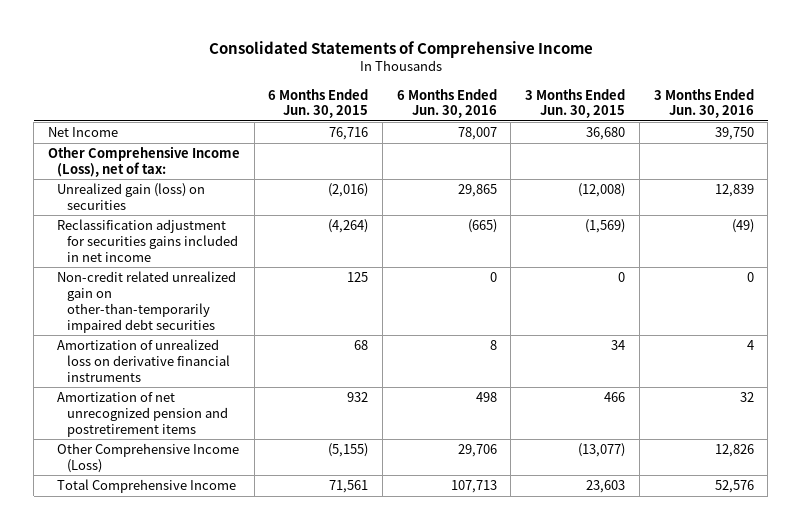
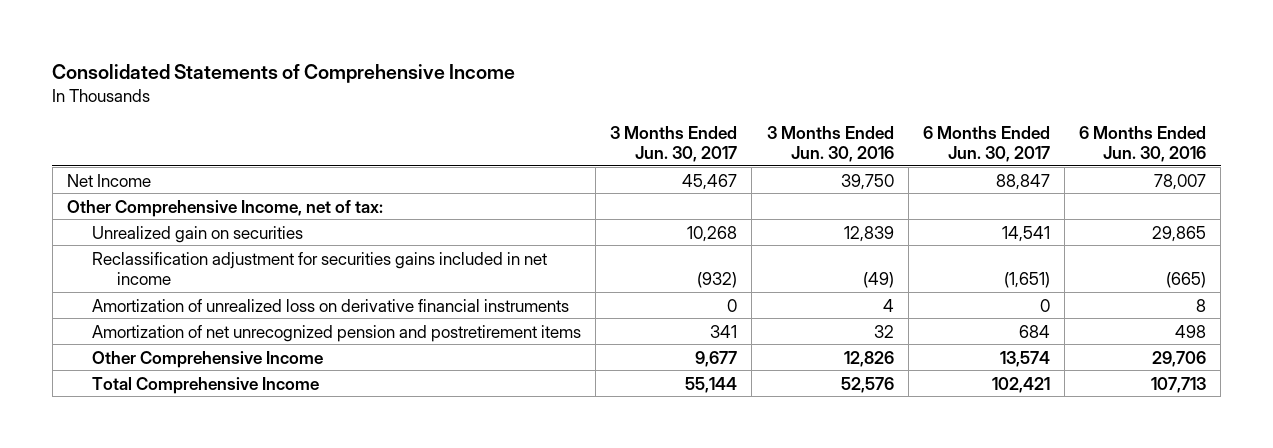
- | 6 Months Ended Jun. 30, 2015 | 6 Months Ended Jun. 30, 2016 | 3 Months Ended Jun. 30, 2015 | 3 Months Ended Jun. 30, 2016
+ | 3 Months Ended Jun. 30, 2017 | 3 Months Ended Jun. 30, 2016 | 6 Months Ended Jun. 30, 2017 | 6 Months Ended Jun. 30, 2016
- Other Comprehensive Income (Loss), net of tax:
- Unrealized gain (loss) on securities | (2,016) | 29,865 | (12,008) | 12,839
+ Other Comprehensive Income, net of tax:
+ Unrealized gain on securities | 10,268 | 12,839 | 14,541 | 29,865
- Non-credit related unrealized gain on other-than-temporarily impaired debt securities | 125 | 0 | 0 | 0
- Other Comprehensive Income (Loss) | (5,155) | 29,706 | (13,077) | 12,826
+ Other Comprehensive Income | 9,677 | 12,826 | 13,574 | 29,706

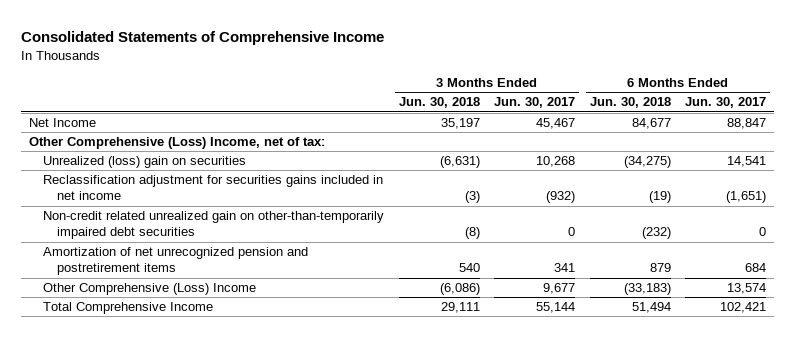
- | 3 Months Ended Jun. 30, 2017 | 3 Months Ended Jun. 30, 2016 | 6 Months Ended Jun. 30, 2017 | 6 Months Ended Jun. 30, 2016
+ | 3 Months Ended Jun. 30, 2018 | 3 Months Ended Jun. 30, 2017 | 6 Months Ended Jun. 30, 2018 | 6 Months Ended Jun. 30, 2017
- Other Comprehensive Income, net of tax:
- Unrealized gain on securities | 10,268 | 12,839 | 14,541 | 29,865
+ Other Comprehensive (Loss) Income, net of tax:
+ Unrealized (loss) gain on securities | (6,631) | 10,268 | (34,275) | 14,541
- Amortization of unrealized loss on derivative financial instruments | 0 | 4 | 0 | 8
+ Non-credit related unrealized gain on other-than-temporarily impaired debt securities | (8) | 0 | (232) | 0
- Other Comprehensive Income | 9,677 | 12,826 | 13,574 | 29,706
+ Other Comprehensive (Loss) Income | (6,086) | 9,677 | (33,183) | 13,574

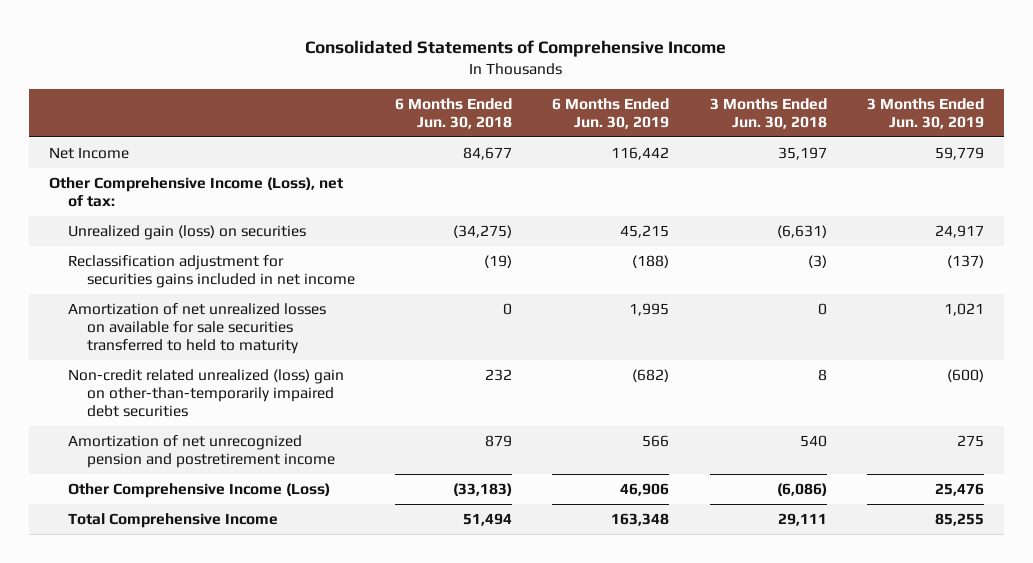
- | 3 Months Ended Jun. 30, 2018 | 3 Months Ended Jun. 30, 2017 | 6 Months Ended Jun. 30, 2018 | 6 Months Ended Jun. 30, 2017
+ | 6 Months Ended Jun. 30, 2018 | 6 Months Ended Jun. 30, 2019 | 3 Months Ended Jun. 30, 2018 | 3 Months Ended Jun. 30, 2019
- Other Comprehensive (Loss) Income, net of tax:
- Unrealized (loss) gain on securities | (6,631) | 10,268 | (34,275) | 14,541
+ Other Comprehensive Income (Loss), net of tax:
+ Unrealized gain (loss) on securities | (34,275) | 45,215 | (6,631) | 24,917
- Non-credit related unrealized gain on other-than-temporarily impaired debt securities | (8) | 0 | (232) | 0
- Amortization of net unrecognized pension and postretirement items | 540 | 341 | 879 | 684
- Other Comprehensive (Loss) Income | (6,086) | 9,677 | (33,183) | 13,574
+ Amortization of net unrealized losses on available for sale securities transferred to held to maturity | 0 | 1,995 | 0 | 1,021
+ Non-credit related unrealized (loss) gain on other-than-temporarily impaired debt securities | 232 | (682) | 8 | (600)
+ Amortization of net unrecognized pension and postretirement income | 879 | 566 | 540 | 275
+ Other Comprehensive Income (Loss) | (33,183) | 46,906 | (6,086) | 25,476

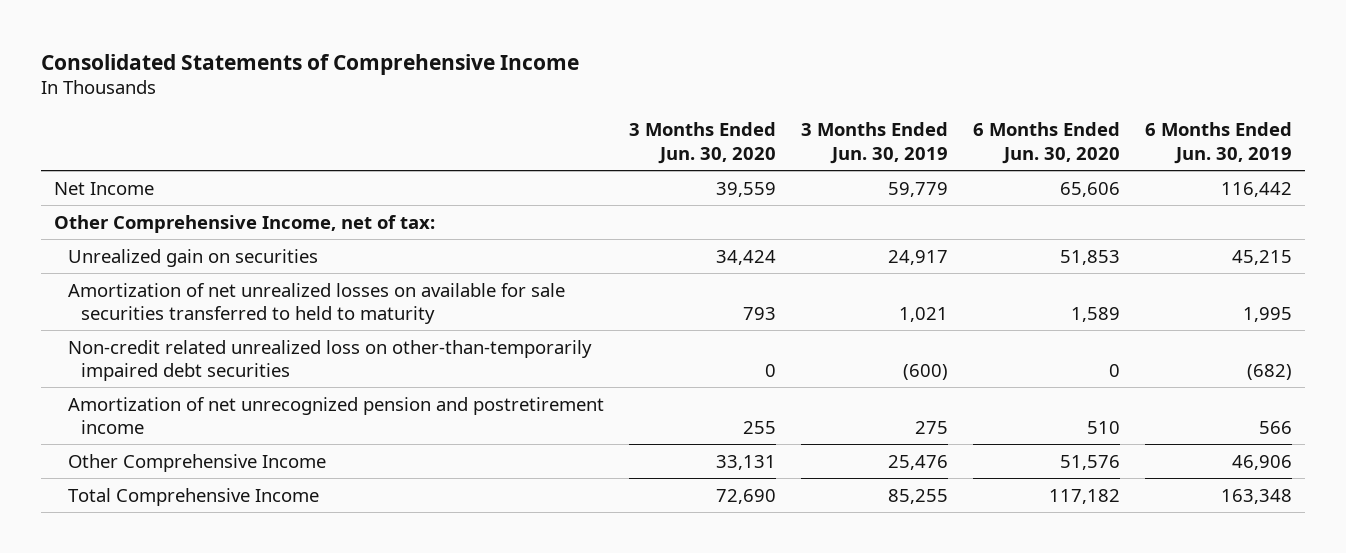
- | 6 Months Ended Jun. 30, 2018 | 6 Months Ended Jun. 30, 2019 | 3 Months Ended Jun. 30, 2018 | 3 Months Ended Jun. 30, 2019
+ | 3 Months Ended Jun. 30, 2020 | 3 Months Ended Jun. 30, 2019 | 6 Months Ended Jun. 30, 2020 | 6 Months Ended Jun. 30, 2019
- Other Comprehensive Income (Loss), net of tax:
- Unrealized gain (loss) on securities | (34,275) | 45,215 | (6,631) | 24,917
- Reclassification adjustment for securities gains included in net income | (19) | (188) | (3) | (137)
+ Other Comprehensive Income, net of tax:
+ Unrealized gain on securities | 34,424 | 24,917 | 51,853 | 45,215
- Non-credit related unrealized (loss) gain on other-than-temporarily impaired debt securities | 232 | (682) | 8 | (600)
+ Non-credit related unrealized loss on other-than-temporarily impaired debt securities | 0 | (600) | 0 | (682)
- Other Comprehensive Income (Loss) | (33,183) | 46,906 | (6,086) | 25,476
+ Other Comprehensive Income | 33,131 | 25,476 | 51,576 | 46,906

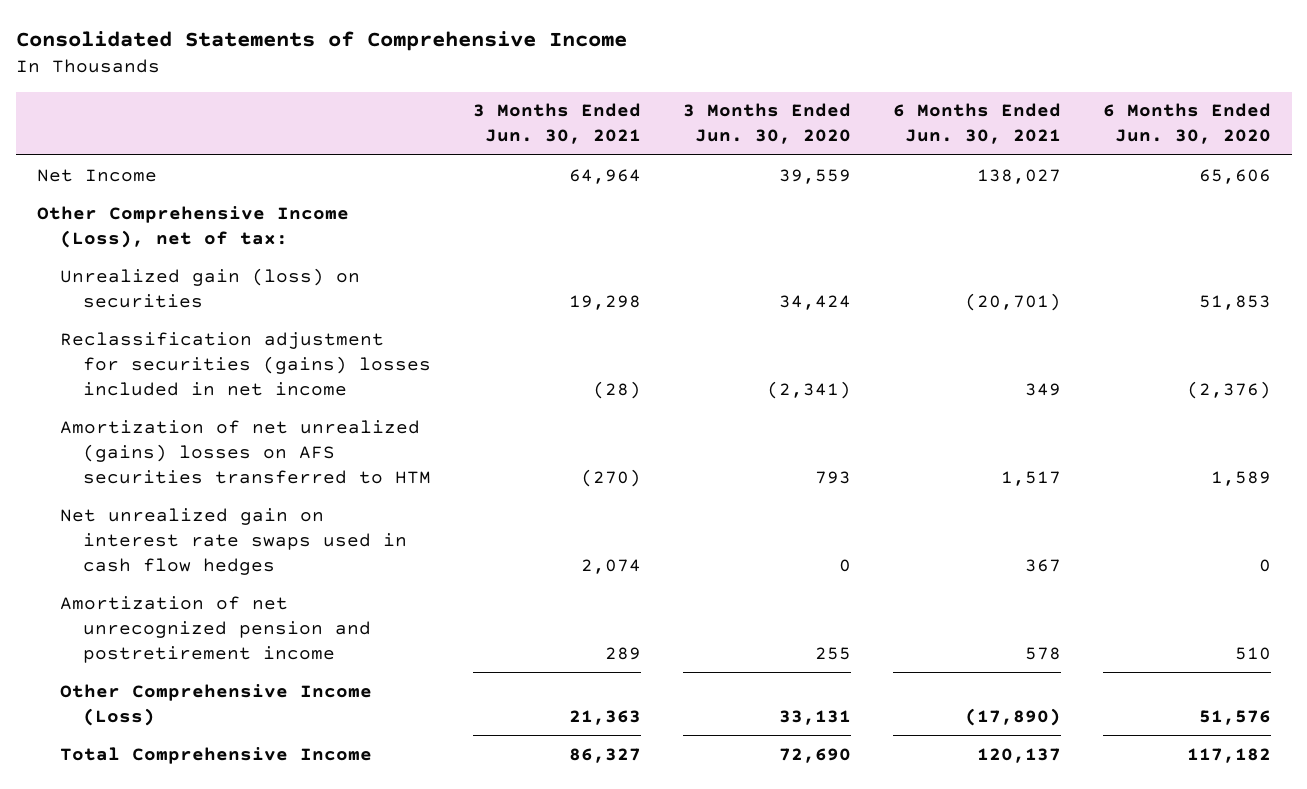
- | 3 Months Ended Jun. 30, 2020 | 3 Months Ended Jun. 30, 2019 | 6 Months Ended Jun. 30, 2020 | 6 Months Ended Jun. 30, 2019
+ | 3 Months Ended Jun. 30, 2021 | 3 Months Ended Jun. 30, 2020 | 6 Months Ended Jun. 30, 2021 | 6 Months Ended Jun. 30, 2020
- Other Comprehensive Income, net of tax:
- Unrealized gain on securities | 34,424 | 24,917 | 51,853 | 45,215
- Amortization of net unrealized losses on available for sale securities transferred to held to maturity | 793 | 1,021 | 1,589 | 1,995
- Non-credit related unrealized loss on other-than-temporarily impaired debt securities | 0 | (600) | 0 | (682)
+ Other Comprehensive Income (Loss), net of tax:
+ Unrealized gain (loss) on securities | 19,298 | 34,424 | (20,701) | 51,853
+ Reclassification adjustment for securities (gains) losses included in net income | (28) | (2,341) | 349 | (2,376)
+ Amortization of net unrealized (gains) losses on AFS securities transferred to HTM | (270) | 793 | 1,517 | 1,589
+ Net unrealized gain on interest rate swaps used in cash flow hedges | 2,074 | 0 | 367 | 0
- Other Comprehensive Income | 33,131 | 25,476 | 51,576 | 46,906
+ Other Comprehensive Income (Loss) | 21,363 | 33,131 | (17,890) | 51,576

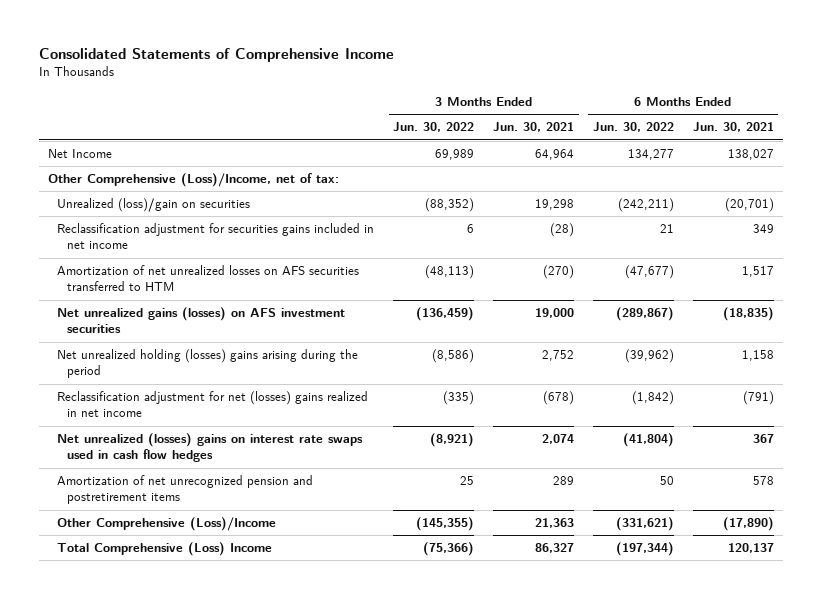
- | 3 Months Ended Jun. 30, 2021 | 3 Months Ended Jun. 30, 2020 | 6 Months Ended Jun. 30, 2021 | 6 Months Ended Jun. 30, 2020
+ | 3 Months Ended Jun. 30, 2022 | 3 Months Ended Jun. 30, 2021 | 6 Months Ended Jun. 30, 2022 | 6 Months Ended Jun. 30, 2021
- Other Comprehensive Income (Loss), net of tax:
- Unrealized gain (loss) on securities | 19,298 | 34,424 | (20,701) | 51,853
- Reclassification adjustment for securities (gains) losses included in net income | (28) | (2,341) | 349 | (2,376)
- Amortization of net unrealized (gains) losses on AFS securities transferred to HTM | (270) | 793 | 1,517 | 1,589
- Net unrealized gain on interest rate swaps used in cash flow hedges | 2,074 | 0 | 367 | 0
- Amortization of net unrecognized pension and postretirement income | 289 | 255 | 578 | 510
- Other Comprehensive Income (Loss) | 21,363 | 33,131 | (17,890) | 51,576
- Total Comprehensive Income | 86,327 | 72,690 | 120,137 | 117,182
+ Other Comprehensive (Loss)/Income, net of tax:
+ Unrealized (loss)/gain on securities | (88,352) | 19,298 | (242,211) | (20,701)
+ Reclassification adjustment for securities gains included in net income | 6 | (28) | 21 | 349
+ Amortization of net unrealized losses on AFS securities transferred to HTM | (48,113) | (270) | (47,677) | 1,517
+ Net unrealized gains (losses) on AFS investment securities | (136,459) | 19,000 | (289,867) | (18,835)
+ Net unrealized holding (losses) gains arising during the period | (8,586) | 2,752 | (39,962) | 1,158
+ Reclassification adjustment for net (losses) gains realized in net income | (335) | (678) | (1,842) | (791)
+ Net unrealized (losses) gains on interest rate swaps used in cash flow hedges | (8,921) | 2,074 | (41,804) | 367
+ Amortization of net unrecognized pension and postretirement items | 25 | 289 | 50 | 578
+ Other Comprehensive (Loss)/Income | (145,355) | 21,363 | (331,621) | (17,890)
+ Total Comprehensive (Loss) Income | (75,366) | 86,327 | (197,344) | 120,137

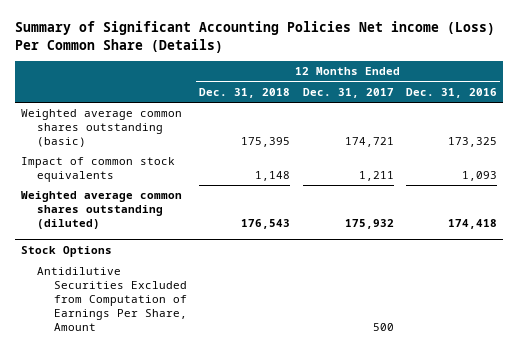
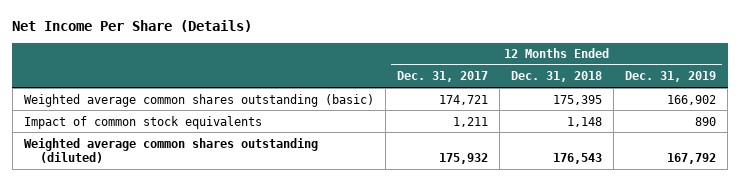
- Summary of Significant Accounting Policies Net income (Loss) Per Common Share (Details)
+ Net Income Per Share (Details)
- | 12 Months Ended Dec. 31, 2018 | 12 Months Ended Dec. 31, 2017 | 12 Months Ended Dec. 31, 2016
+ | 12 Months Ended Dec. 31, 2017 | 12 Months Ended Dec. 31, 2018 | 12 Months Ended Dec. 31, 2019
- Stock Options
- Antidilutive Securities Excluded from Computation of Earnings Per Share, Amount | | 500 |

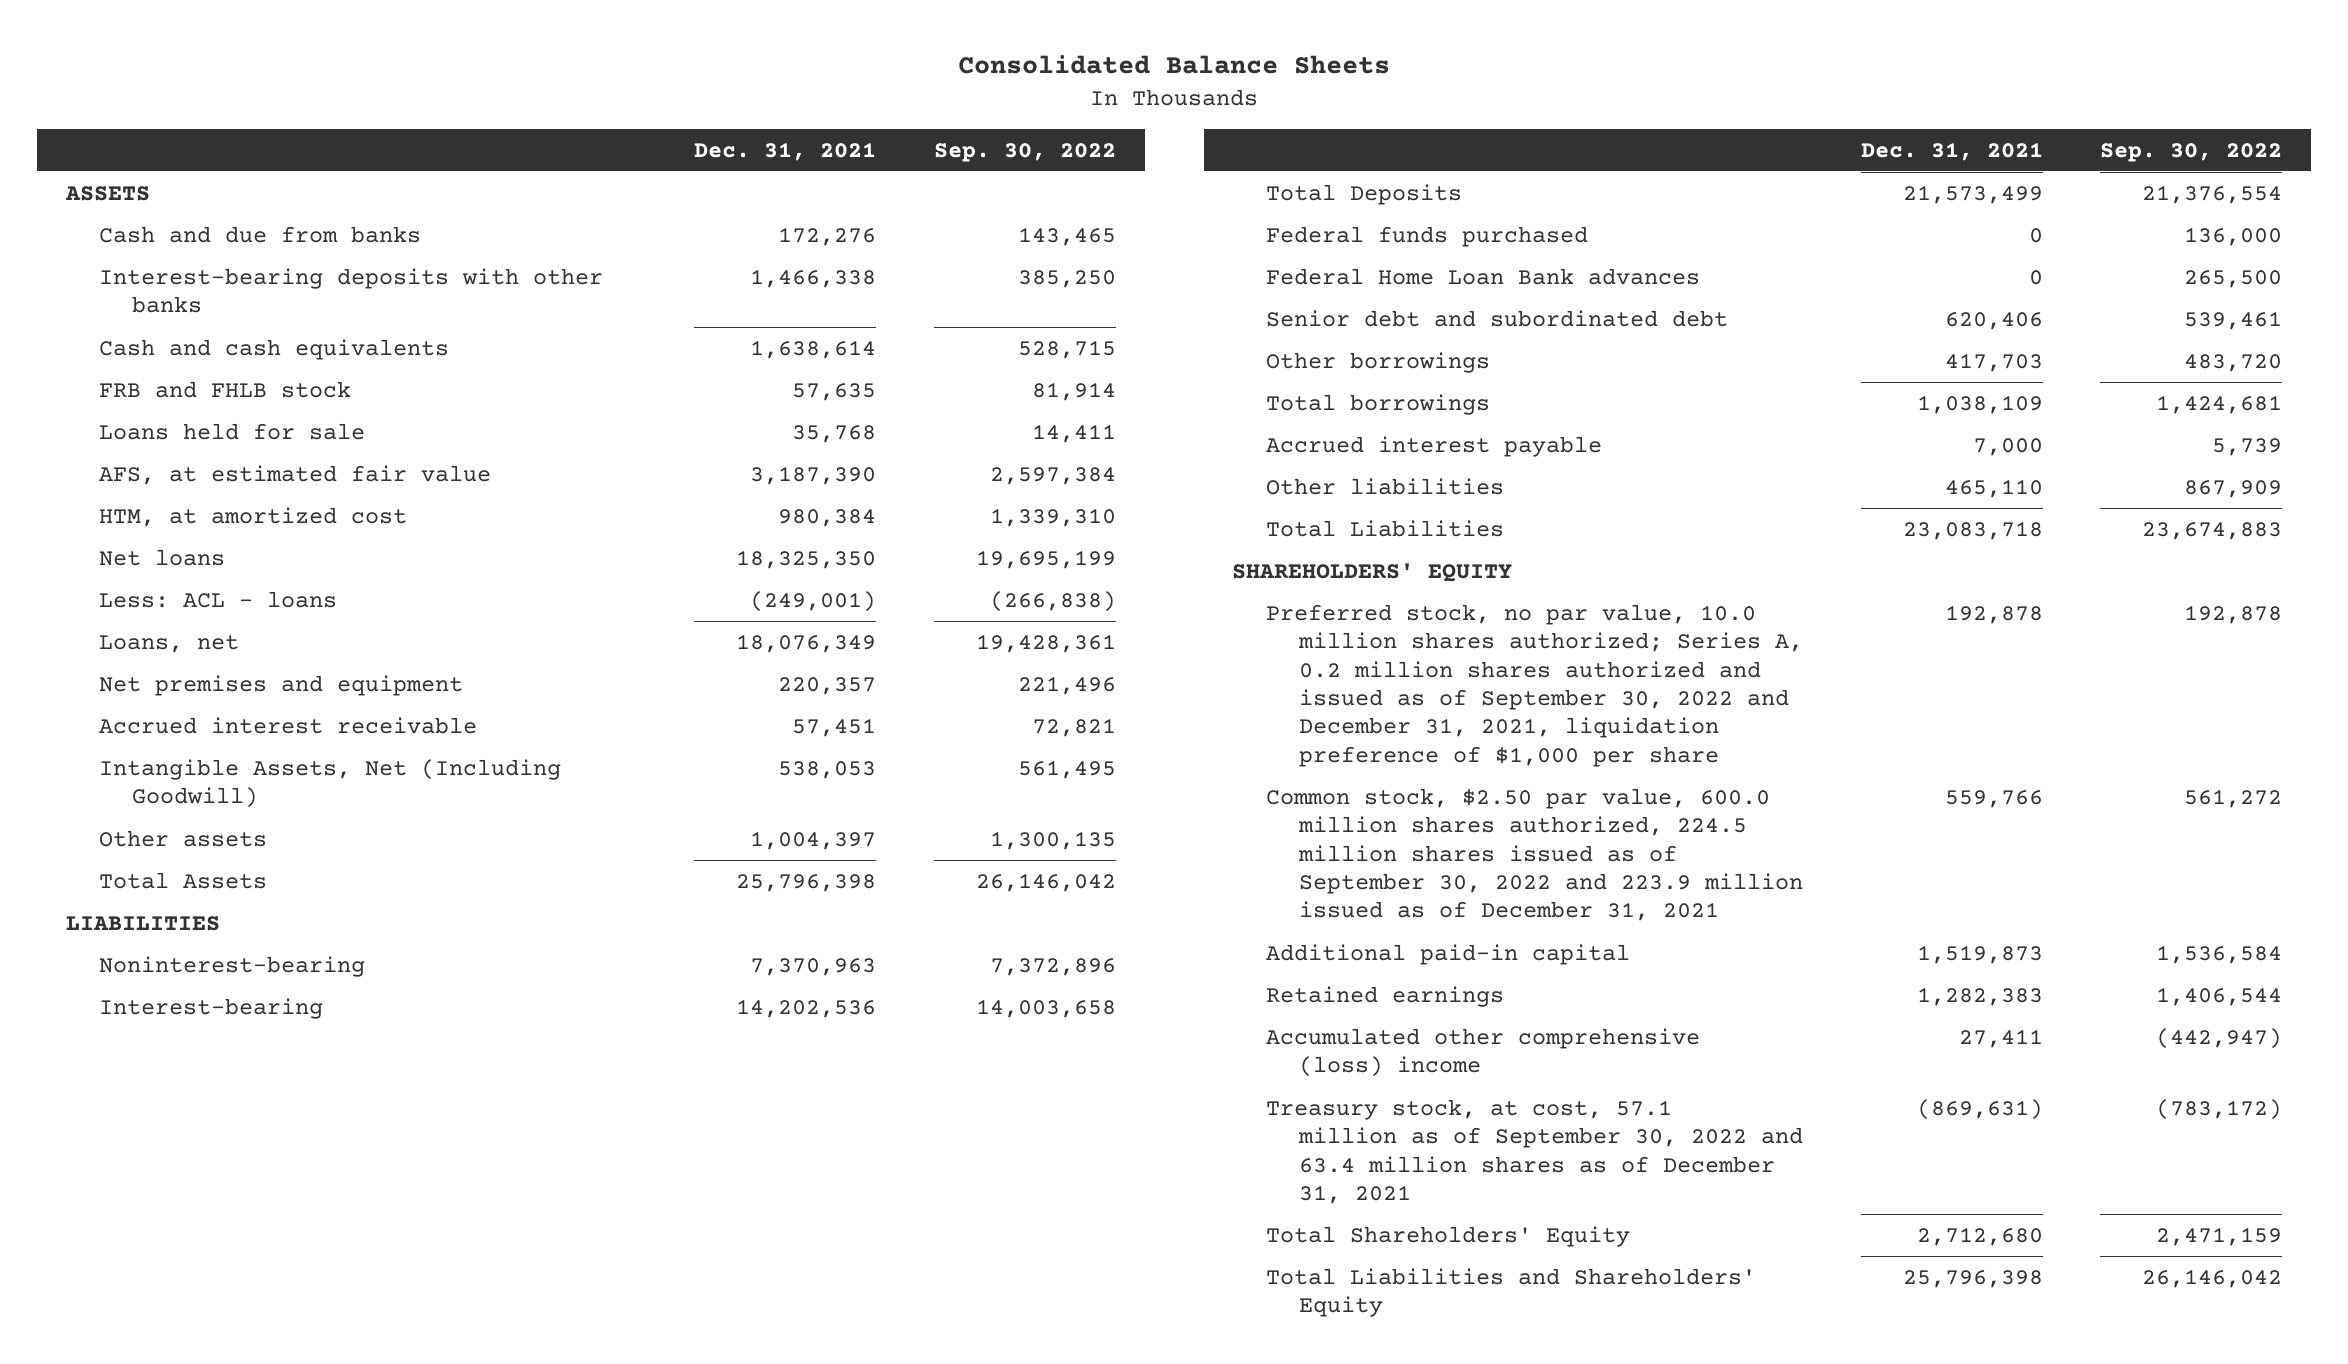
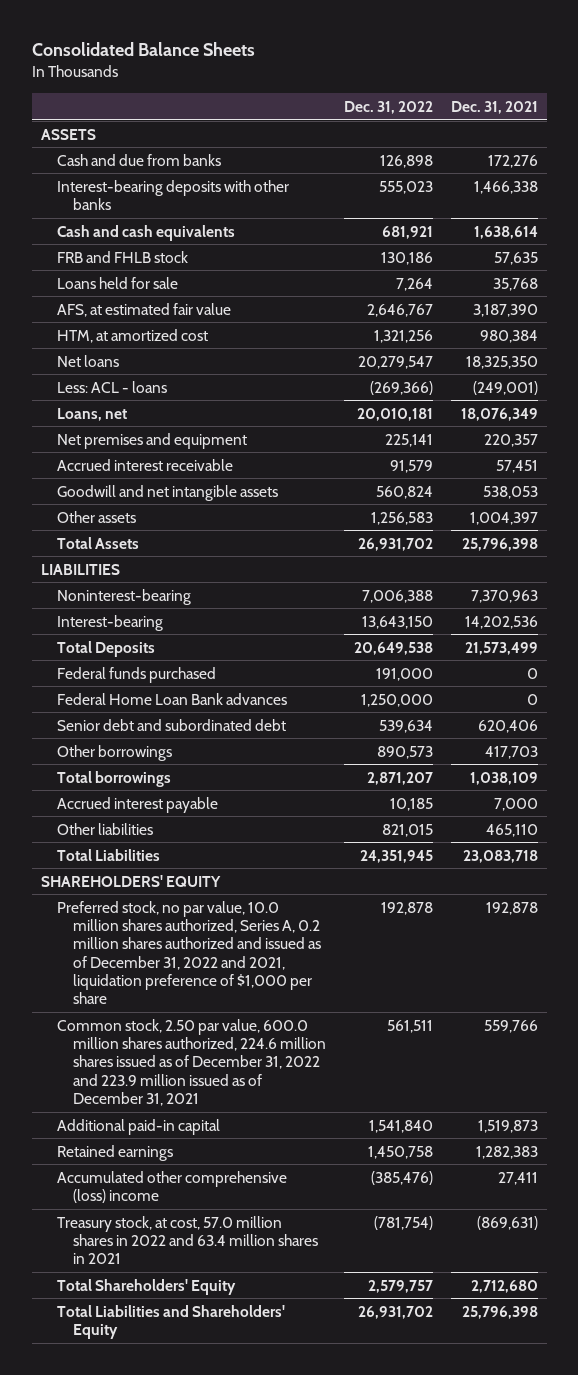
- | Dec. 31, 2021 | Sep. 30, 2022
+ | Dec. 31, 2022 | Dec. 31, 2021
- Intangible Assets, Net (Including Goodwill) | 538,053 | 561,495
+ Goodwill and net intangible assets | 560,824 | 538,053
- Preferred stock, no par value, 10.0 million shares authorized; Series A, 0.2 million shares authorized and issued as of September 30, 2022 and December 31, 2021, liquidation preference of $1,000 per share | 192,878 | 192,878
- Common stock, $2.50 par value, 600.0 million shares authorized, 224.5 million shares issued as of September 30, 2022 and 223.9 million issued as of December 31, 2021 | 559,766 | 561,272
+ Preferred stock, no par value, 10.0 million shares authorized, Series A, 0.2 million shares authorized and issued as of December 31, 2022 and 2021, liquidation preference of $1,000 per share | 192,878 | 192,878
+ Common stock, 2.50 par value, 600.0 million shares authorized, 224.6 million shares issued as of December 31, 2022 and 223.9 million issued as of December 31, 2021 | 561,511 | 559,766
- Treasury stock, at cost, 57.1 million as of September 30, 2022 and 63.4 million shares as of December 31, 2021 | (869,631) | (783,172)
+ Treasury stock, at cost, 57.0 million shares in 2022 and 63.4 million shares in 2021 | (781,754) | (869,631)

